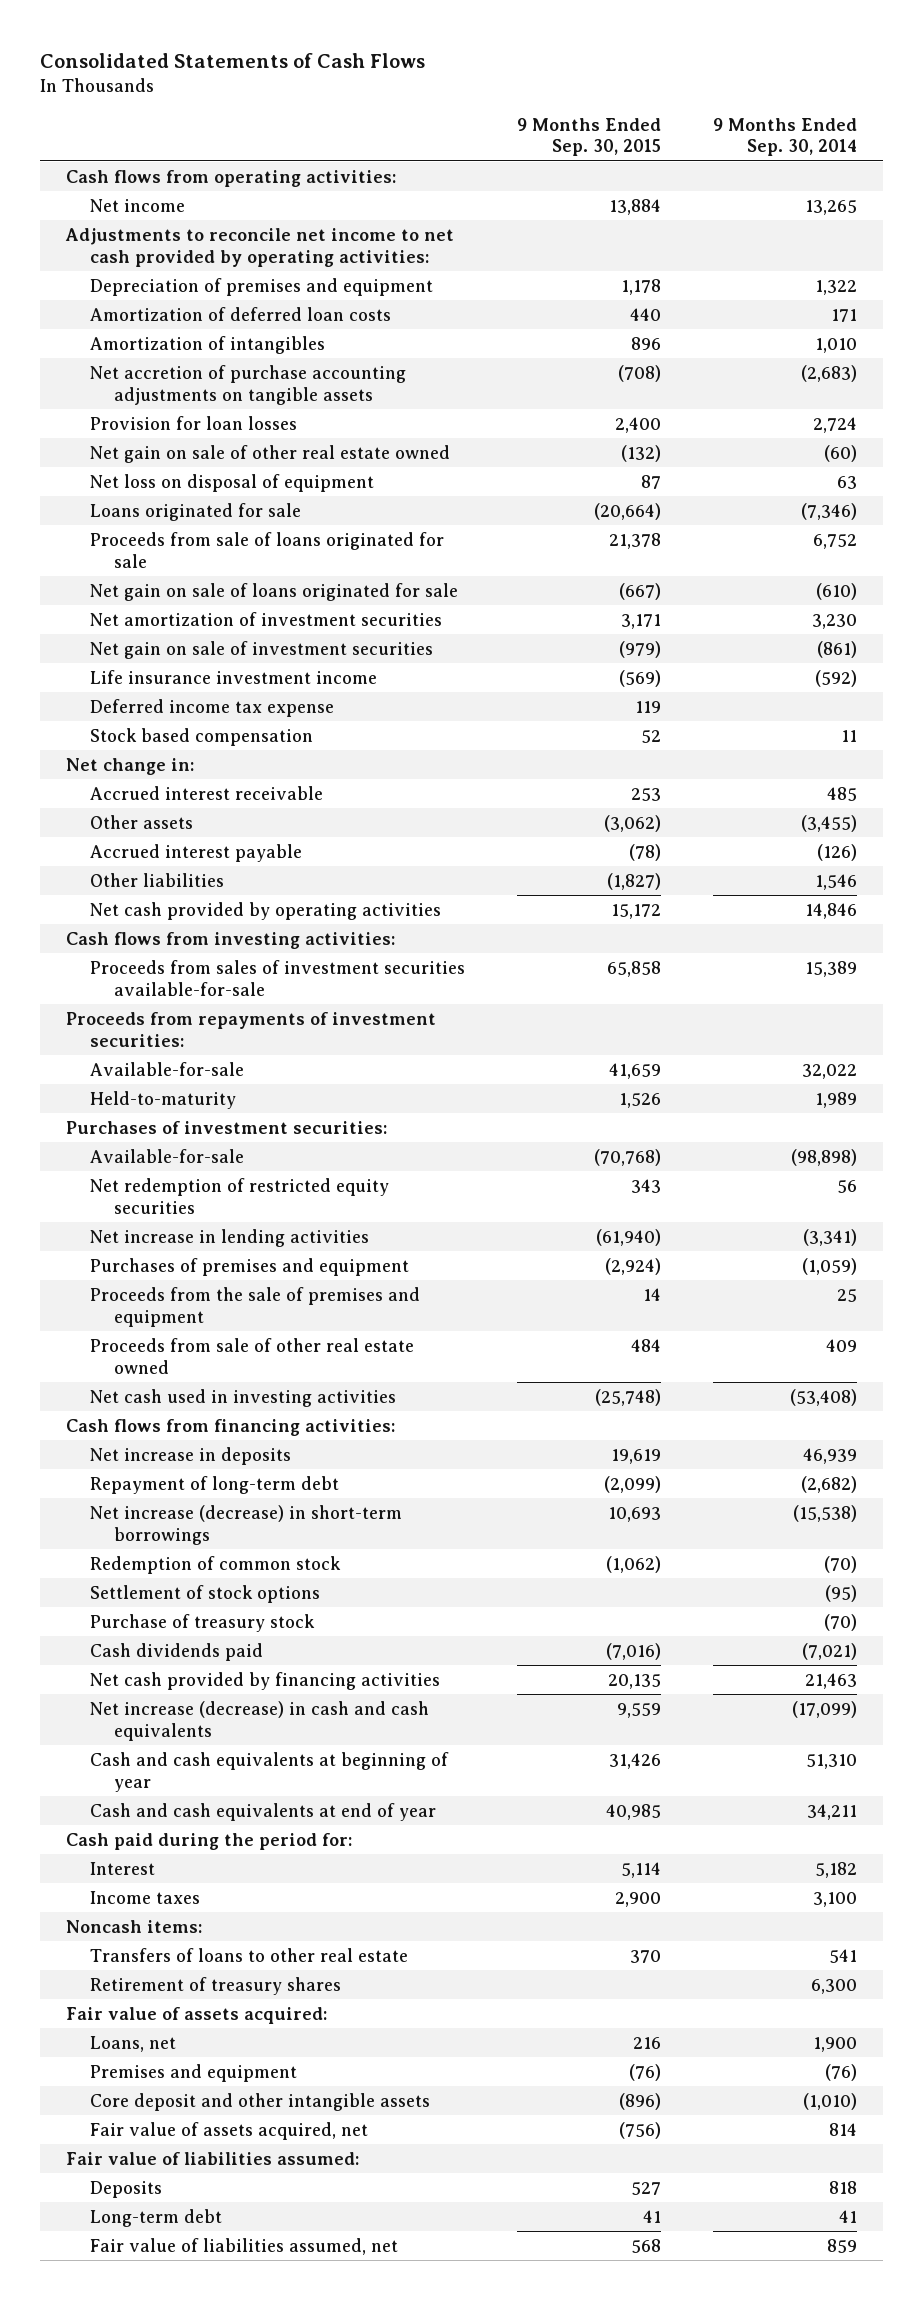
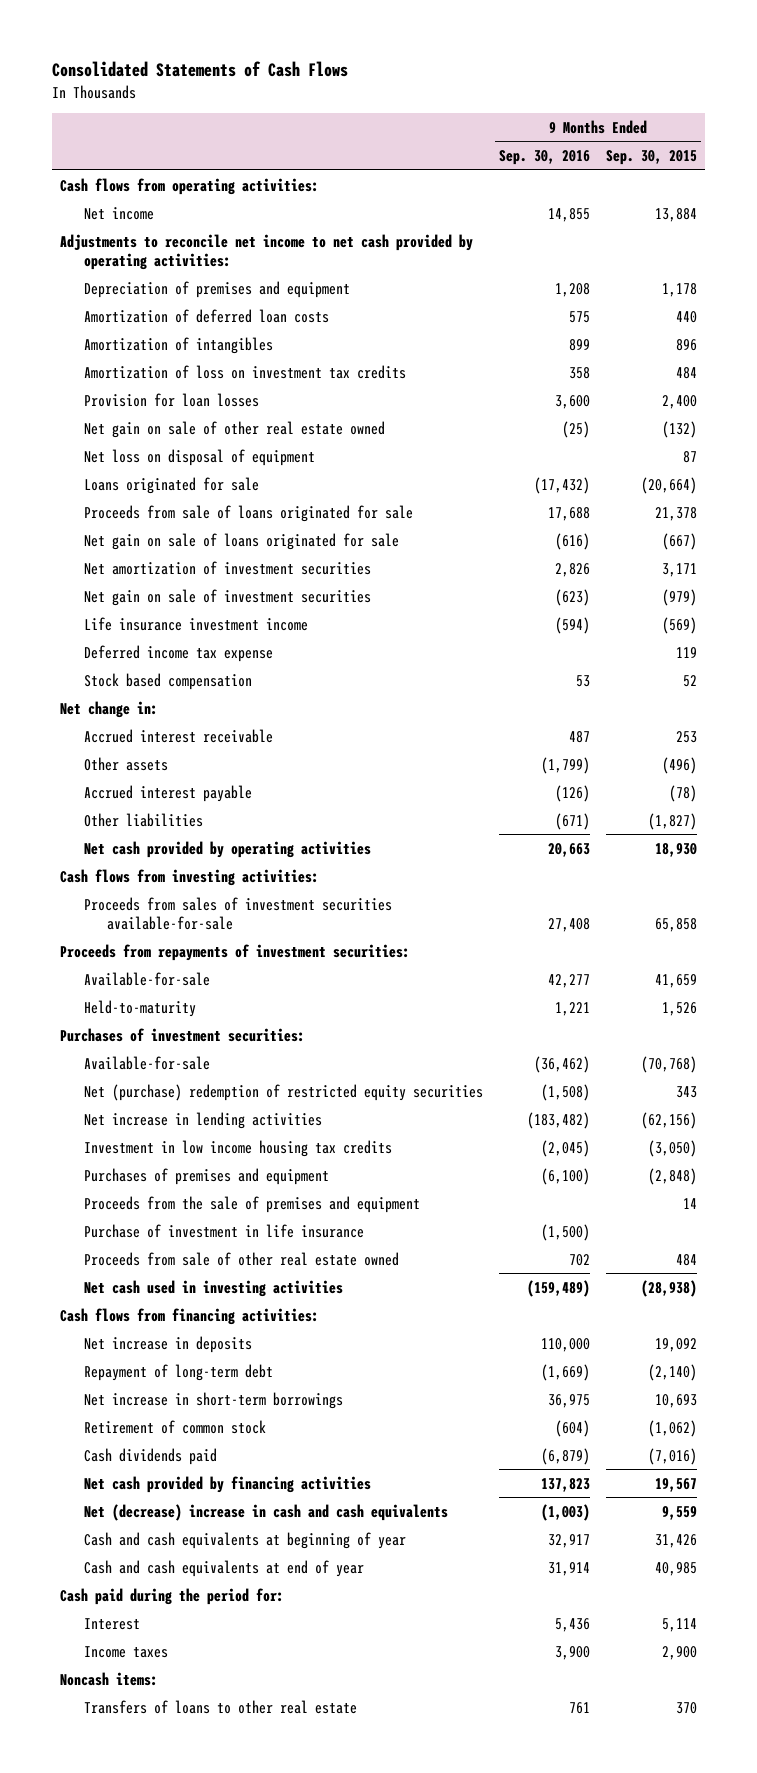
- | 9 Months Ended Sep. 30, 2015 | 9 Months Ended Sep. 30, 2014
+ | 9 Months Ended Sep. 30, 2016 | 9 Months Ended Sep. 30, 2015
- Net accretion of purchase accounting adjustments on tangible assets | (708) | (2,683)
+ Amortization of loss on investment tax credits | 358 | 484
- Other assets | (3,062) | (3,455)
+ Other assets | (1,799) | (496)
- Net cash provided by operating activities | 15,172 | 14,846
+ Net cash provided by operating activities | 20,663 | 18,930
- Net redemption of restricted equity securities | 343 | 56
- Net increase in lending activities | (61,940) | (3,341)
- Purchases of premises and equipment | (2,924) | (1,059)
+ Net (purchase) redemption of restricted equity securities | (1,508) | 343
+ Net increase in lending activities | (183,482) | (62,156)
+ Investment in low income housing tax credits | (2,045) | (3,050)
+ Purchases of premises and equipment | (6,100) | (2,848)
+ Purchase of investment in life insurance | (1,500) |
- Net cash used in investing activities | (25,748) | (53,408)
+ Net cash used in investing activities | (159,489) | (28,938)
- Net increase in deposits | 19,619 | 46,939
- Repayment of long-term debt | (2,099) | (2,682)
- Net increase (decrease) in short-term borrowings | 10,693 | (15,538)
- Redemption of common stock | (1,062) | (70)
- Settlement of stock options | | (95)
- Purchase of treasury stock | | (70)
+ Net increase in deposits | 110,000 | 19,092
+ Repayment of long-term debt | (1,669) | (2,140)
+ Net increase in short-term borrowings | 36,975 | 10,693
+ Retirement of common stock | (604) | (1,062)
- Net cash provided by financing activities | 20,135 | 21,463
- Net increase (decrease) in cash and cash equivalents | 9,559 | (17,099)
+ Net cash provided by financing activities | 137,823 | 19,567
+ Net (decrease) increase in cash and cash equivalents | (1,003) | 9,559
- Retirement of treasury shares | | 6,300
- Fair value of assets acquired:
- Loans, net | 216 | 1,900
- Premises and equipment | (76) | (76)
- Core deposit and other intangible assets | (896) | (1,010)
- Fair value of assets acquired, net | (756) | 814
- Fair value of liabilities assumed:
- Deposits | 527 | 818
- Long-term debt | 41 | 41
- Fair value of liabilities assumed, net | 568 | 859

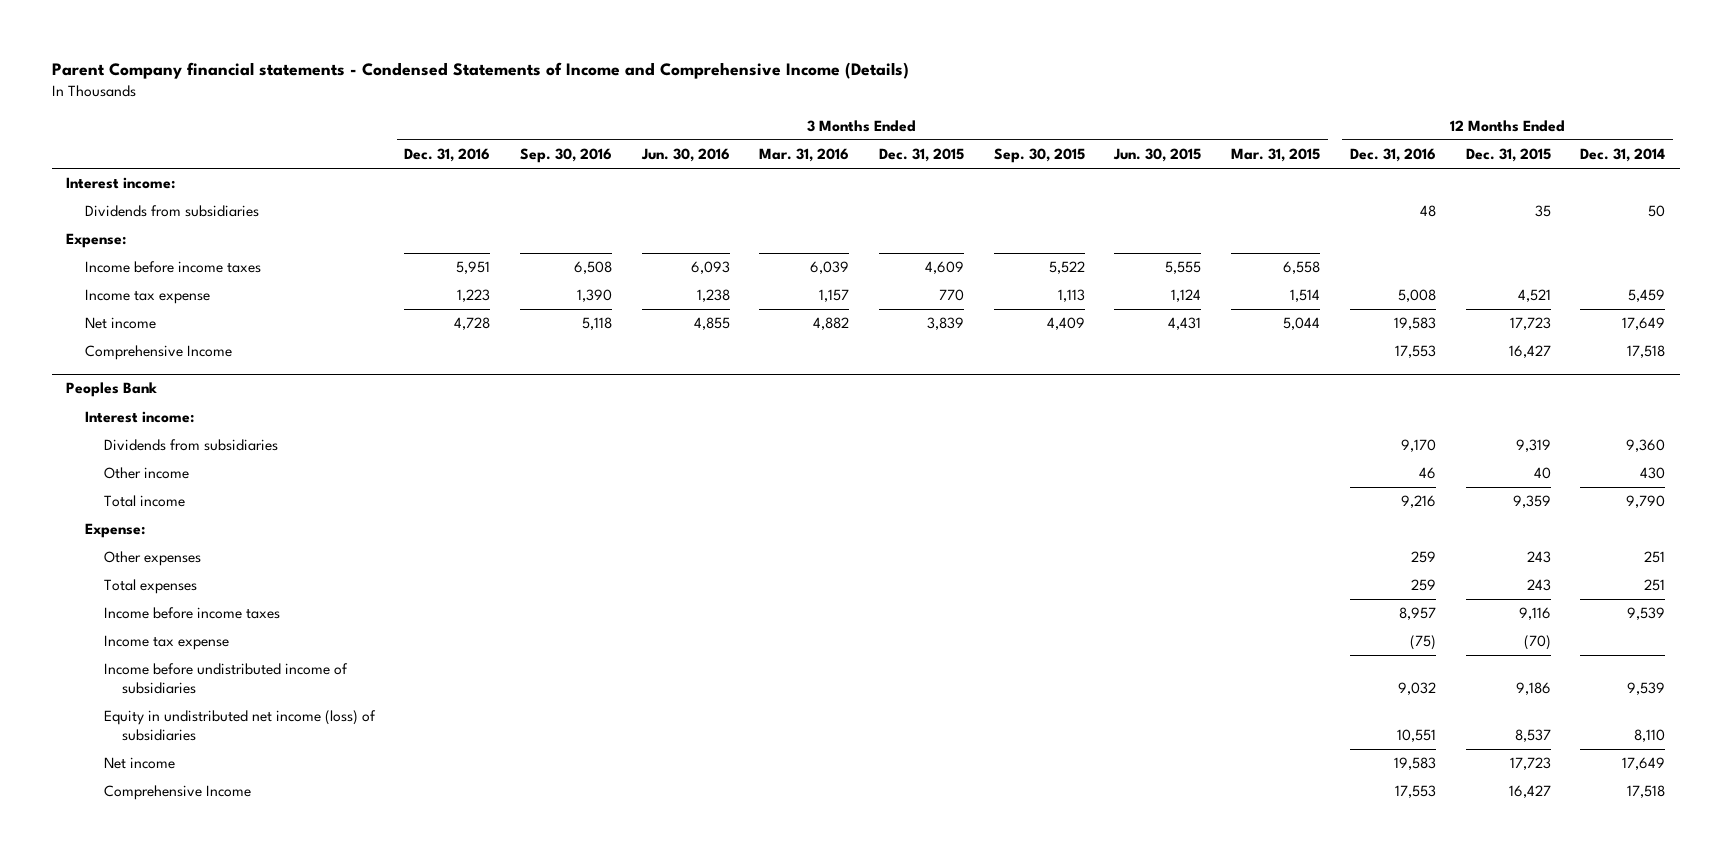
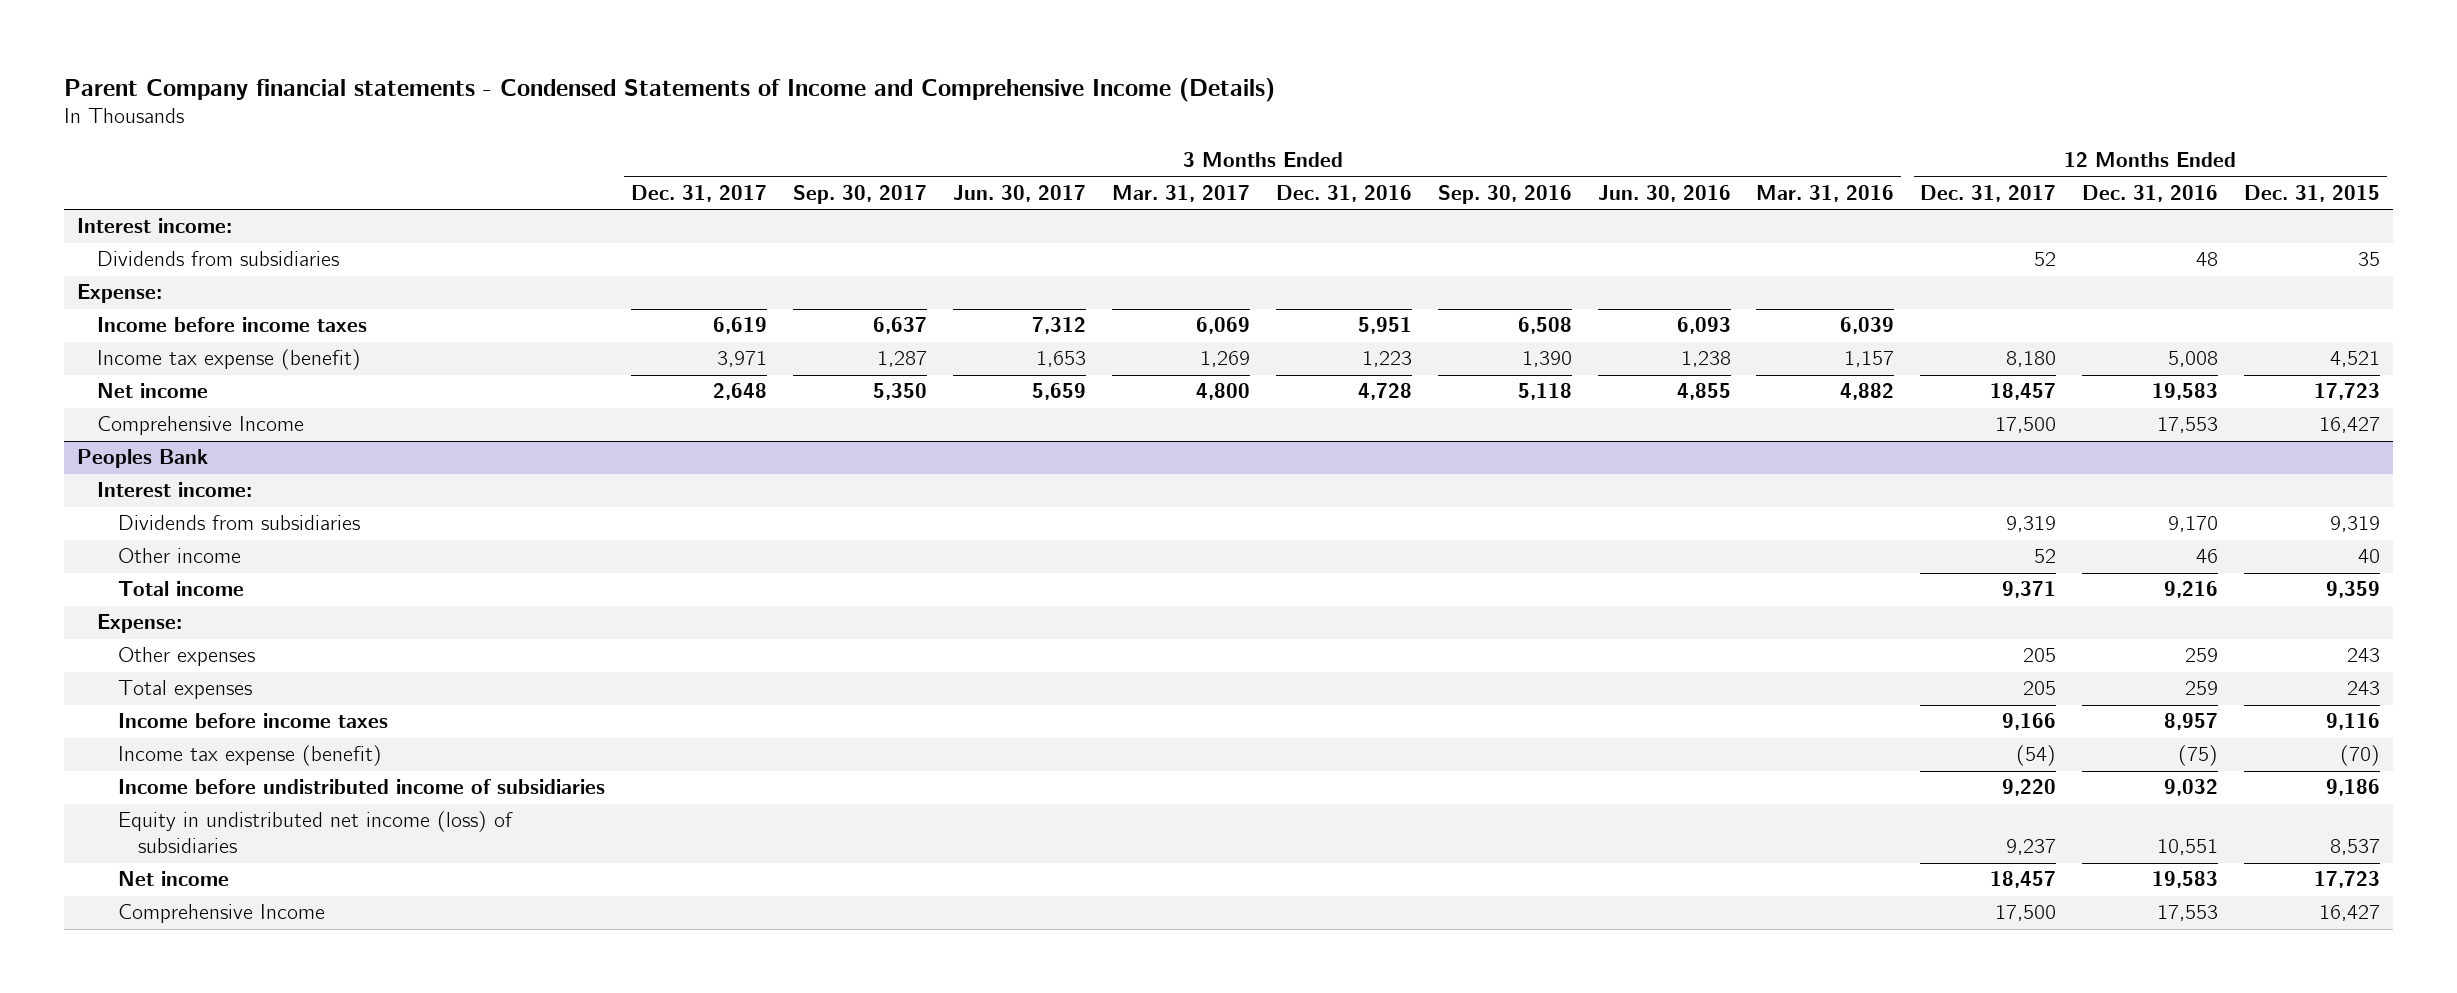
- | 3 Months Ended Dec. 31, 2016 | 3 Months Ended Sep. 30, 2016 | 3 Months Ended Jun. 30, 2016 | 3 Months Ended Mar. 31, 2016 | 3 Months Ended Dec. 31, 2015 | 3 Months Ended Sep. 30, 2015 | 3 Months Ended Jun. 30, 2015 | 3 Months Ended Mar. 31, 2015 | 12 Months Ended Dec. 31, 2016 | 12 Months Ended Dec. 31, 2015 | 12 Months Ended Dec. 31, 2014
+ | 3 Months Ended Dec. 31, 2017 | 3 Months Ended Sep. 30, 2017 | 3 Months Ended Jun. 30, 2017 | 3 Months Ended Mar. 31, 2017 | 3 Months Ended Dec. 31, 2016 | 3 Months Ended Sep. 30, 2016 | 3 Months Ended Jun. 30, 2016 | 3 Months Ended Mar. 31, 2016 | 12 Months Ended Dec. 31, 2017 | 12 Months Ended Dec. 31, 2016 | 12 Months Ended Dec. 31, 2015
- Income tax expense | 1,223 | 1,390 | 1,238 | 1,157 | 770 | 1,113 | 1,124 | 1,514 | 5,008 | 4,521 | 5,459
+ Income tax expense (benefit) | 3,971 | 1,287 | 1,653 | 1,269 | 1,223 | 1,390 | 1,238 | 1,157 | 8,180 | 5,008 | 4,521
@ Peoples Bank
- Income tax expense | | | | | | | | | (75) | (70) |
+ Income tax expense (benefit) | | | | | | | | | (54) | (75) | (70)

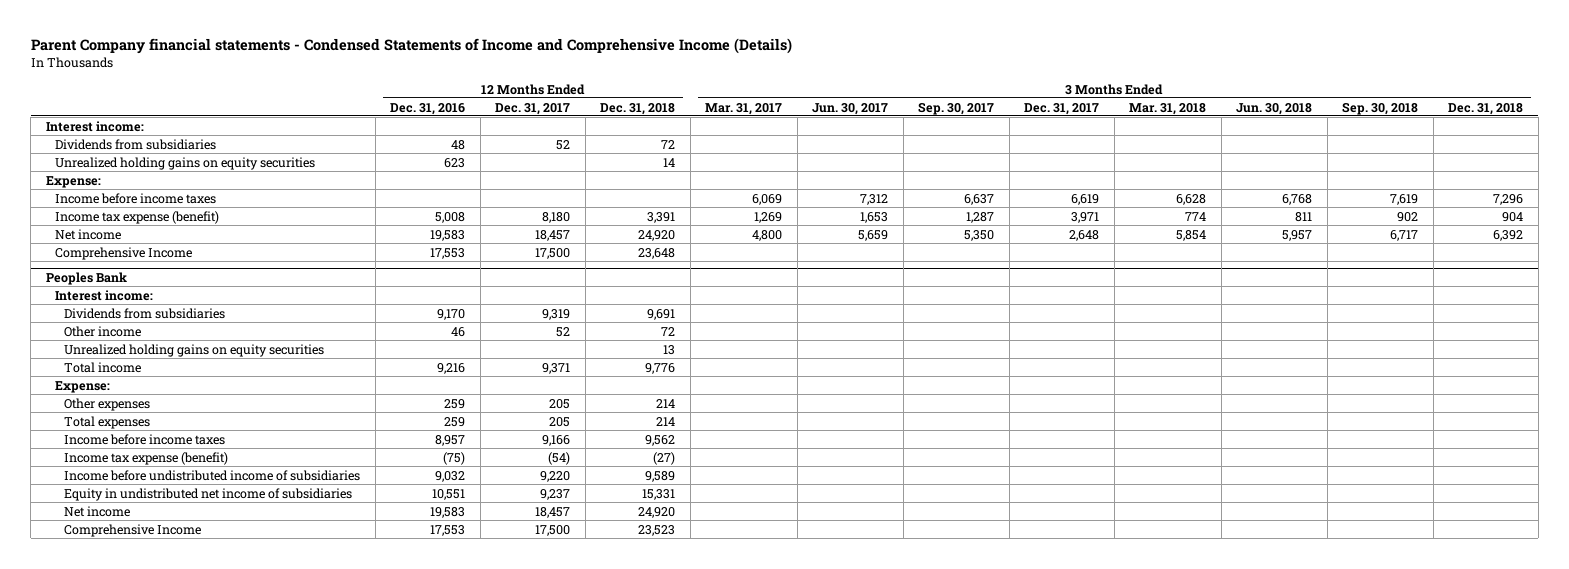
- | 3 Months Ended Dec. 31, 2017 | 3 Months Ended Sep. 30, 2017 | 3 Months Ended Jun. 30, 2017 | 3 Months Ended Mar. 31, 2017 | 3 Months Ended Dec. 31, 2016 | 3 Months Ended Sep. 30, 2016 | 3 Months Ended Jun. 30, 2016 | 3 Months Ended Mar. 31, 2016 | 12 Months Ended Dec. 31, 2017 | 12 Months Ended Dec. 31, 2016 | 12 Months Ended Dec. 31, 2015
+ | 12 Months Ended Dec. 31, 2016 | 12 Months Ended Dec. 31, 2017 | 12 Months Ended Dec. 31, 2018 | 3 Months Ended Mar. 31, 2017 | 3 Months Ended Jun. 30, 2017 | 3 Months Ended Sep. 30, 2017 | 3 Months Ended Dec. 31, 2017 | 3 Months Ended Mar. 31, 2018 | 3 Months Ended Jun. 30, 2018 | 3 Months Ended Sep. 30, 2018 | 3 Months Ended Dec. 31, 2018
+ Unrealized holding gains on equity securities | 623 | | 14 | | | | | | | |
@ Peoples Bank
+ Unrealized holding gains on equity securities | | | 13 | | | | | | | |
- Equity in undistributed net income (loss) of subsidiaries | | | | | | | | | 9,237 | 10,551 | 8,537
+ Equity in undistributed net income of subsidiaries | 10,551 | 9,237 | 15,331 | | | | | | | |

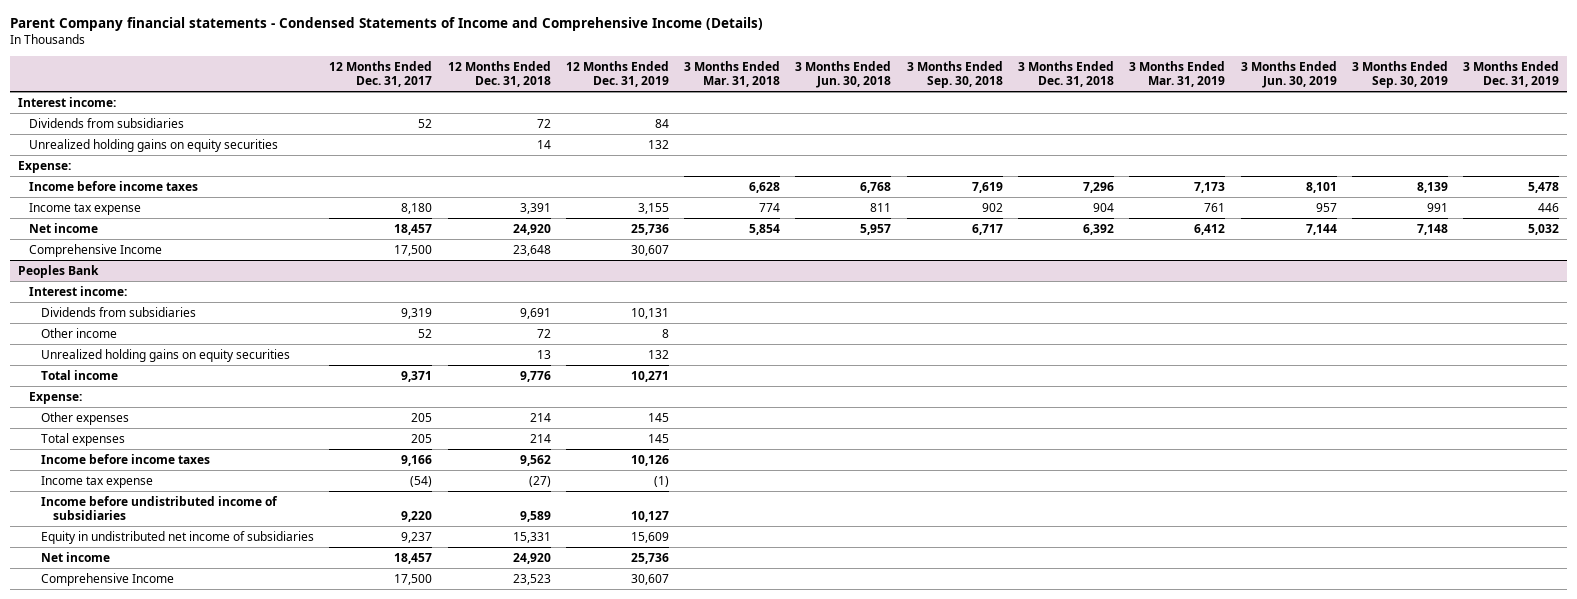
- | 12 Months Ended Dec. 31, 2016 | 12 Months Ended Dec. 31, 2017 | 12 Months Ended Dec. 31, 2018 | 3 Months Ended Mar. 31, 2017 | 3 Months Ended Jun. 30, 2017 | 3 Months Ended Sep. 30, 2017 | 3 Months Ended Dec. 31, 2017 | 3 Months Ended Mar. 31, 2018 | 3 Months Ended Jun. 30, 2018 | 3 Months Ended Sep. 30, 2018 | 3 Months Ended Dec. 31, 2018
+ | 12 Months Ended Dec. 31, 2017 | 12 Months Ended Dec. 31, 2018 | 12 Months Ended Dec. 31, 2019 | 3 Months Ended Mar. 31, 2018 | 3 Months Ended Jun. 30, 2018 | 3 Months Ended Sep. 30, 2018 | 3 Months Ended Dec. 31, 2018 | 3 Months Ended Mar. 31, 2019 | 3 Months Ended Jun. 30, 2019 | 3 Months Ended Sep. 30, 2019 | 3 Months Ended Dec. 31, 2019
- Income tax expense (benefit) | 5,008 | 8,180 | 3,391 | 1,269 | 1,653 | 1,287 | 3,971 | 774 | 811 | 902 | 904
+ Income tax expense | 8,180 | 3,391 | 3,155 | 774 | 811 | 902 | 904 | 761 | 957 | 991 | 446
@ Peoples Bank
- Income tax expense (benefit) | (75) | (54) | (27) | | | | | | | |
+ Income tax expense | (54) | (27) | (1) | | | | | | | |

